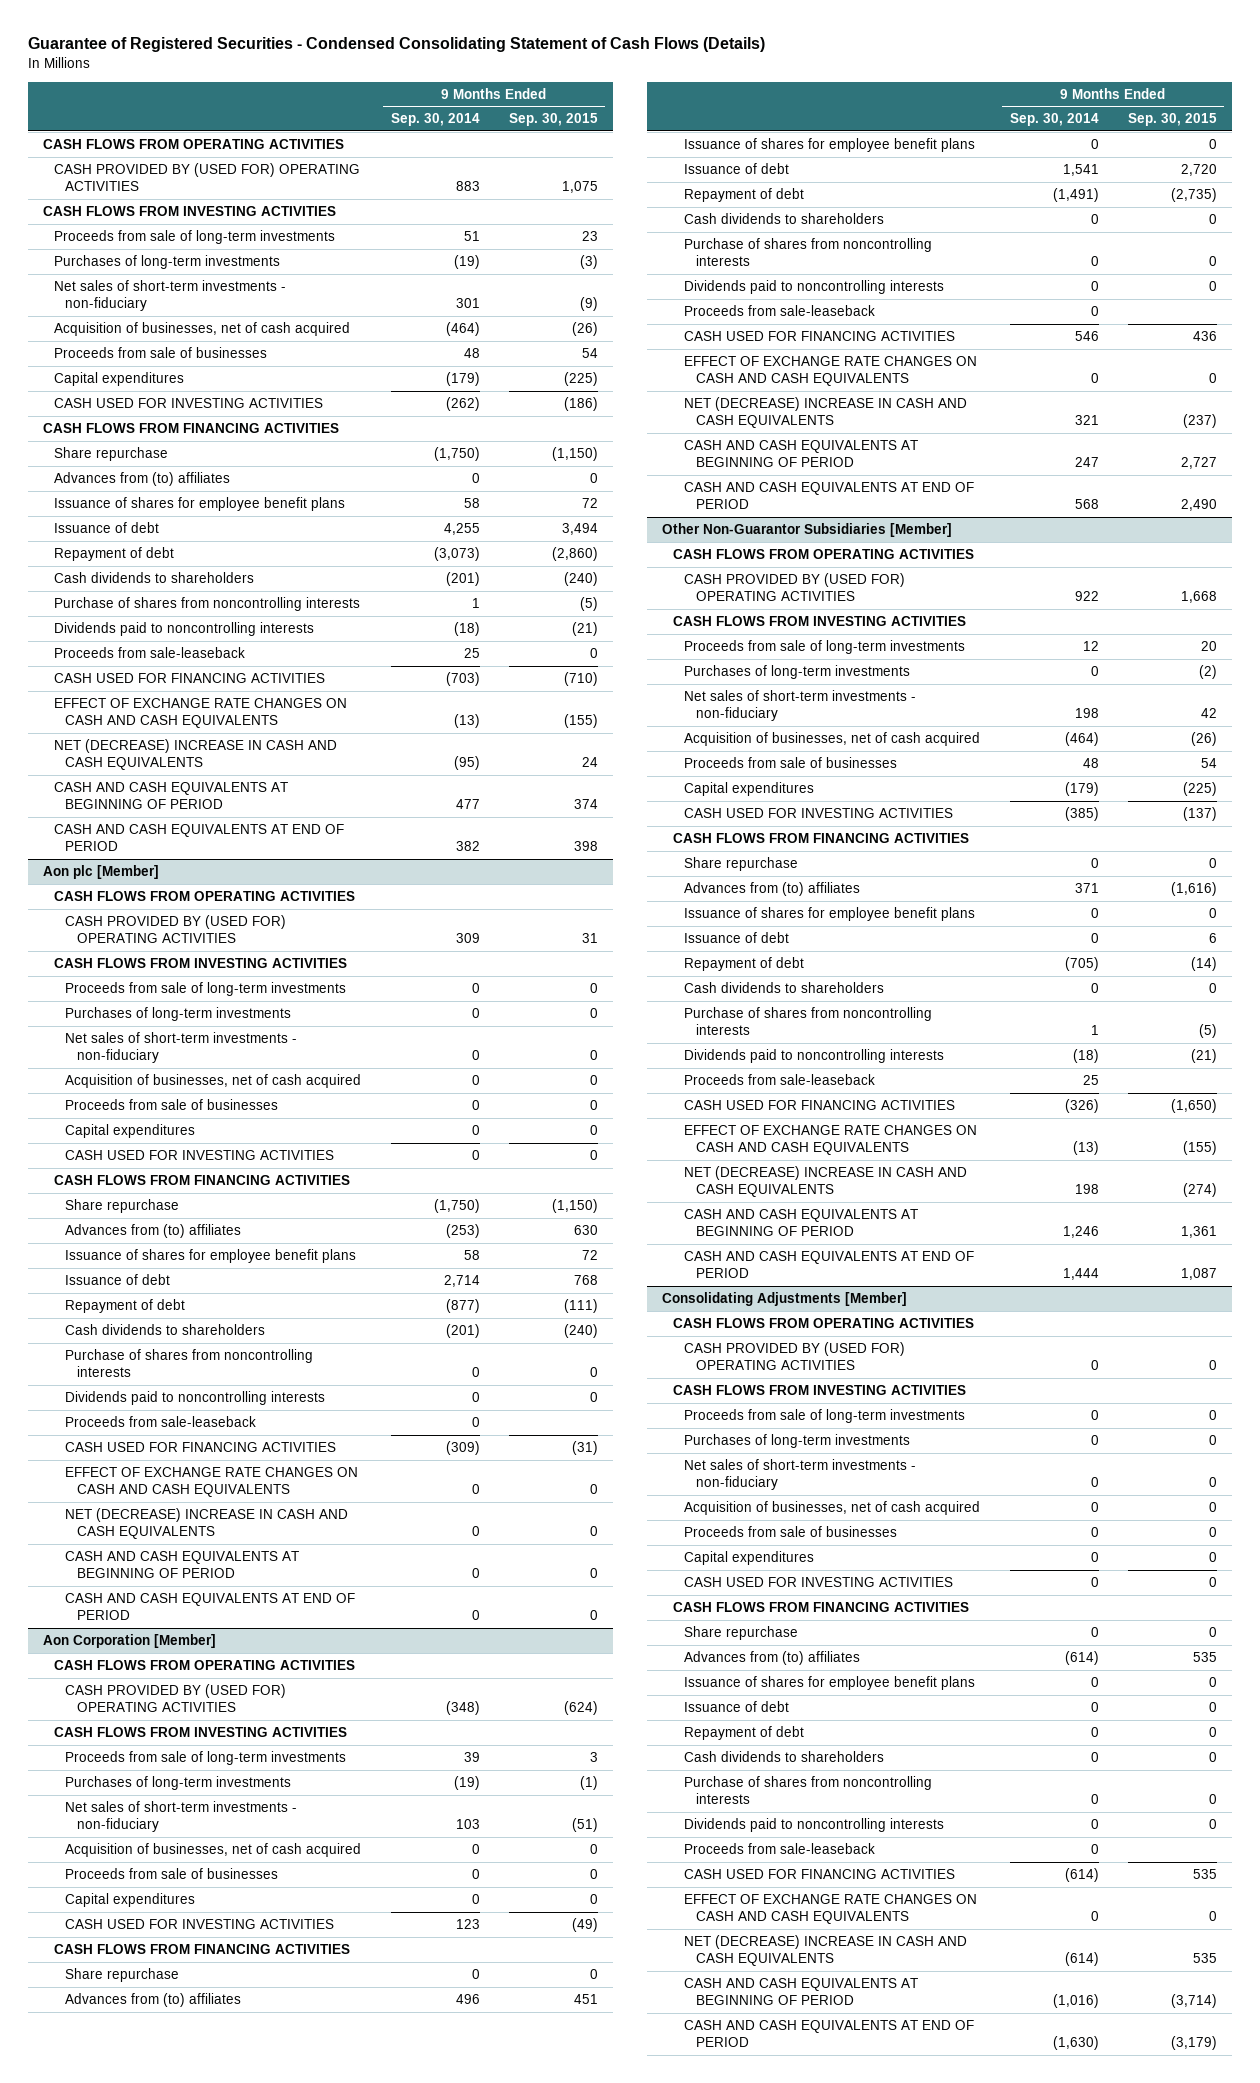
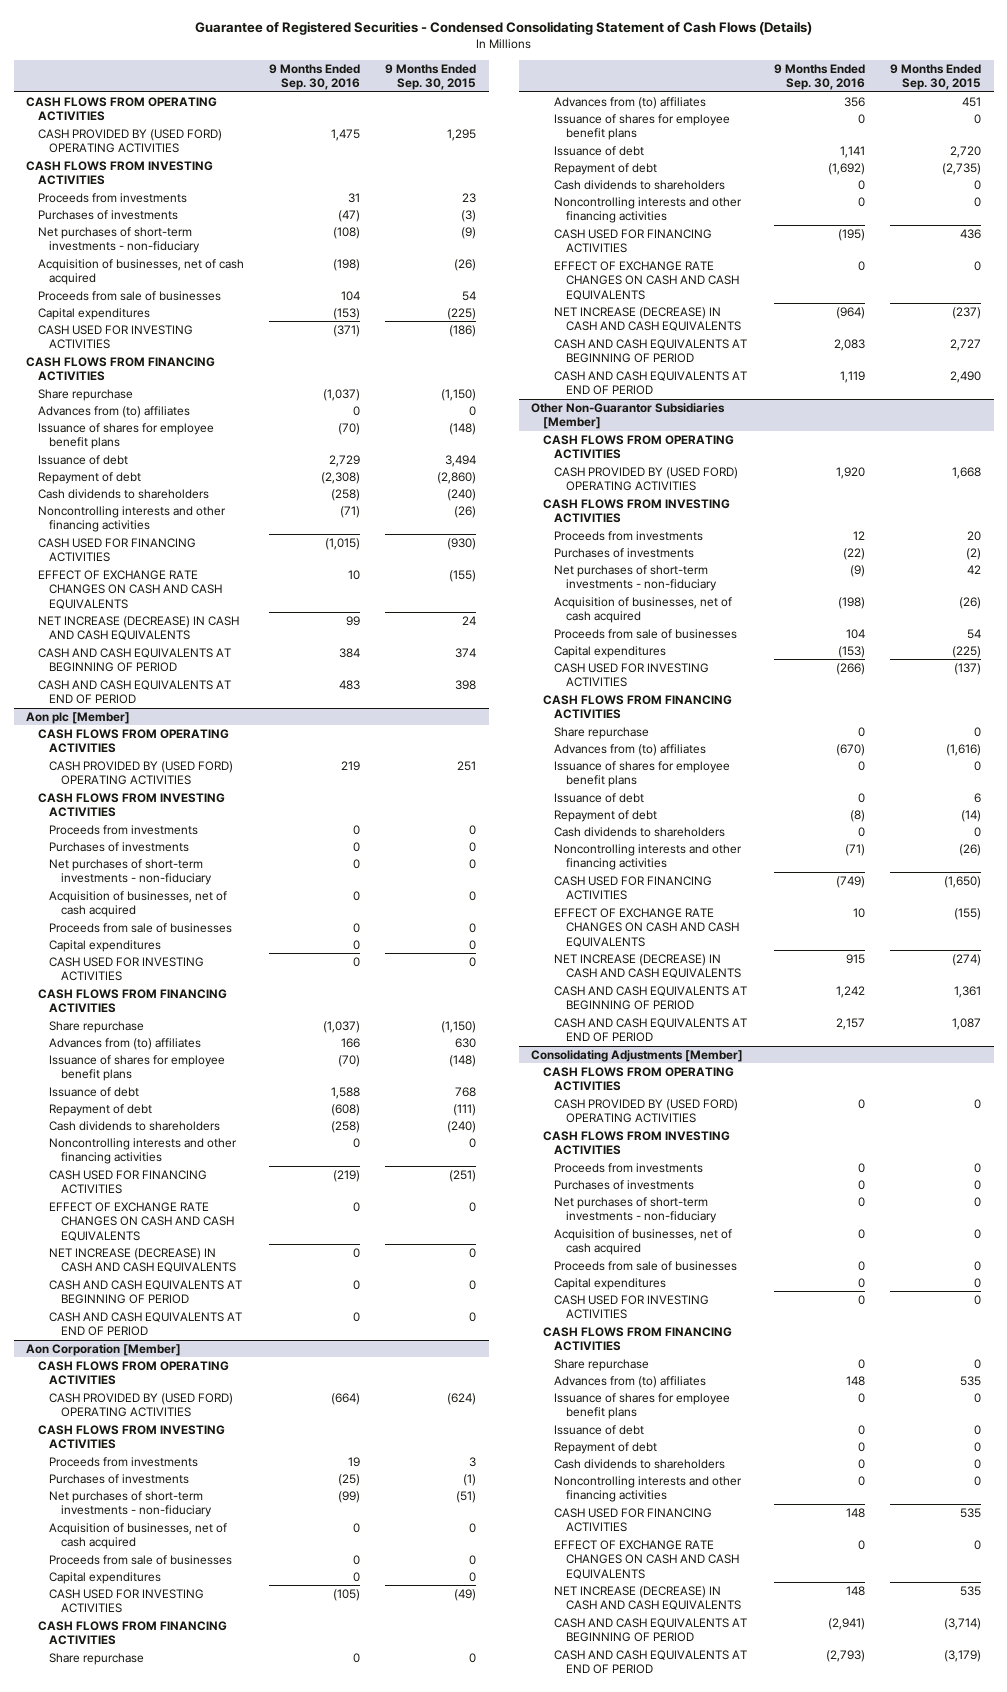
- | 9 Months Ended Sep. 30, 2014 | 9 Months Ended Sep. 30, 2015
+ | 9 Months Ended Sep. 30, 2016 | 9 Months Ended Sep. 30, 2015
- CASH PROVIDED BY (USED FOR) OPERATING ACTIVITIES | 883 | 1,075
+ CASH PROVIDED BY (USED FORD) OPERATING ACTIVITIES | 1,475 | 1,295
- Proceeds from sale of long-term investments | 51 | 23
- Purchases of long-term investments | (19) | (3)
- Net sales of short-term investments - non-fiduciary | 301 | (9)
+ Proceeds from investments | 31 | 23
+ Purchases of investments | (47) | (3)
+ Net purchases of short-term investments - non-fiduciary | (108) | (9)
- Issuance of shares for employee benefit plans | 58 | 72
+ Issuance of shares for employee benefit plans | (70) | (148)
- Purchase of shares from noncontrolling interests | 1 | (5)
- Dividends paid to noncontrolling interests | (18) | (21)
- Proceeds from sale-leaseback | 25 | 0
- CASH USED FOR FINANCING ACTIVITIES | (703) | (710)
+ Noncontrolling interests and other financing activities | (71) | (26)
+ CASH USED FOR FINANCING ACTIVITIES | (1,015) | (930)
- NET (DECREASE) INCREASE IN CASH AND CASH EQUIVALENTS | (95) | 24
+ NET INCREASE (DECREASE) IN CASH AND CASH EQUIVALENTS | 99 | 24
@ Aon plc [Member]
- CASH PROVIDED BY (USED FOR) OPERATING ACTIVITIES | 309 | 31
+ CASH PROVIDED BY (USED FORD) OPERATING ACTIVITIES | 219 | 251
- Proceeds from sale of long-term investments | 0 | 0
- Purchases of long-term investments | 0 | 0
- Net sales of short-term investments - non-fiduciary | 0 | 0
+ Proceeds from investments | 0 | 0
+ Purchases of investments | 0 | 0
+ Net purchases of short-term investments - non-fiduciary | 0 | 0
- Issuance of shares for employee benefit plans | 58 | 72
+ Issuance of shares for employee benefit plans | (70) | (148)
- Purchase of shares from noncontrolling interests | 0 | 0
- Dividends paid to noncontrolling interests | 0 | 0
- Proceeds from sale-leaseback | 0 |
- CASH USED FOR FINANCING ACTIVITIES | (309) | (31)
+ Noncontrolling interests and other financing activities | 0 | 0
+ CASH USED FOR FINANCING ACTIVITIES | (219) | (251)
- NET (DECREASE) INCREASE IN CASH AND CASH EQUIVALENTS | 0 | 0
+ NET INCREASE (DECREASE) IN CASH AND CASH EQUIVALENTS | 0 | 0
@ Aon Corporation [Member]
- CASH PROVIDED BY (USED FOR) OPERATING ACTIVITIES | (348) | (624)
+ CASH PROVIDED BY (USED FORD) OPERATING ACTIVITIES | (664) | (624)
- Proceeds from sale of long-term investments | 39 | 3
- Purchases of long-term investments | (19) | (1)
- Net sales of short-term investments - non-fiduciary | 103 | (51)
+ Proceeds from investments | 19 | 3
+ Purchases of investments | (25) | (1)
+ Net purchases of short-term investments - non-fiduciary | (99) | (51)
- Purchase of shares from noncontrolling interests | 0 | 0
- Dividends paid to noncontrolling interests | 0 | 0
- Proceeds from sale-leaseback | 0 |
+ Noncontrolling interests and other financing activities | 0 | 0
- NET (DECREASE) INCREASE IN CASH AND CASH EQUIVALENTS | 321 | (237)
+ NET INCREASE (DECREASE) IN CASH AND CASH EQUIVALENTS | (964) | (237)
@ Other Non-Guarantor Subsidiaries [Member]
- CASH PROVIDED BY (USED FOR) OPERATING ACTIVITIES | 922 | 1,668
+ CASH PROVIDED BY (USED FORD) OPERATING ACTIVITIES | 1,920 | 1,668
- Proceeds from sale of long-term investments | 12 | 20
- Purchases of long-term investments | 0 | (2)
- Net sales of short-term investments - non-fiduciary | 198 | 42
+ Proceeds from investments | 12 | 20
+ Purchases of investments | (22) | (2)
+ Net purchases of short-term investments - non-fiduciary | (9) | 42
- Purchase of shares from noncontrolling interests | 1 | (5)
- Dividends paid to noncontrolling interests | (18) | (21)
- Proceeds from sale-leaseback | 25 |
+ Noncontrolling interests and other financing activities | (71) | (26)
- NET (DECREASE) INCREASE IN CASH AND CASH EQUIVALENTS | 198 | (274)
+ NET INCREASE (DECREASE) IN CASH AND CASH EQUIVALENTS | 915 | (274)
@ Consolidating Adjustments [Member]
- CASH PROVIDED BY (USED FOR) OPERATING ACTIVITIES | 0 | 0
+ CASH PROVIDED BY (USED FORD) OPERATING ACTIVITIES | 0 | 0
- Proceeds from sale of long-term investments | 0 | 0
- Purchases of long-term investments | 0 | 0
- Net sales of short-term investments - non-fiduciary | 0 | 0
+ Proceeds from investments | 0 | 0
+ Purchases of investments | 0 | 0
+ Net purchases of short-term investments - non-fiduciary | 0 | 0
- Purchase of shares from noncontrolling interests | 0 | 0
- Dividends paid to noncontrolling interests | 0 | 0
- Proceeds from sale-leaseback | 0 |
+ Noncontrolling interests and other financing activities | 0 | 0
- NET (DECREASE) INCREASE IN CASH AND CASH EQUIVALENTS | (614) | 535
+ NET INCREASE (DECREASE) IN CASH AND CASH EQUIVALENTS | 148 | 535

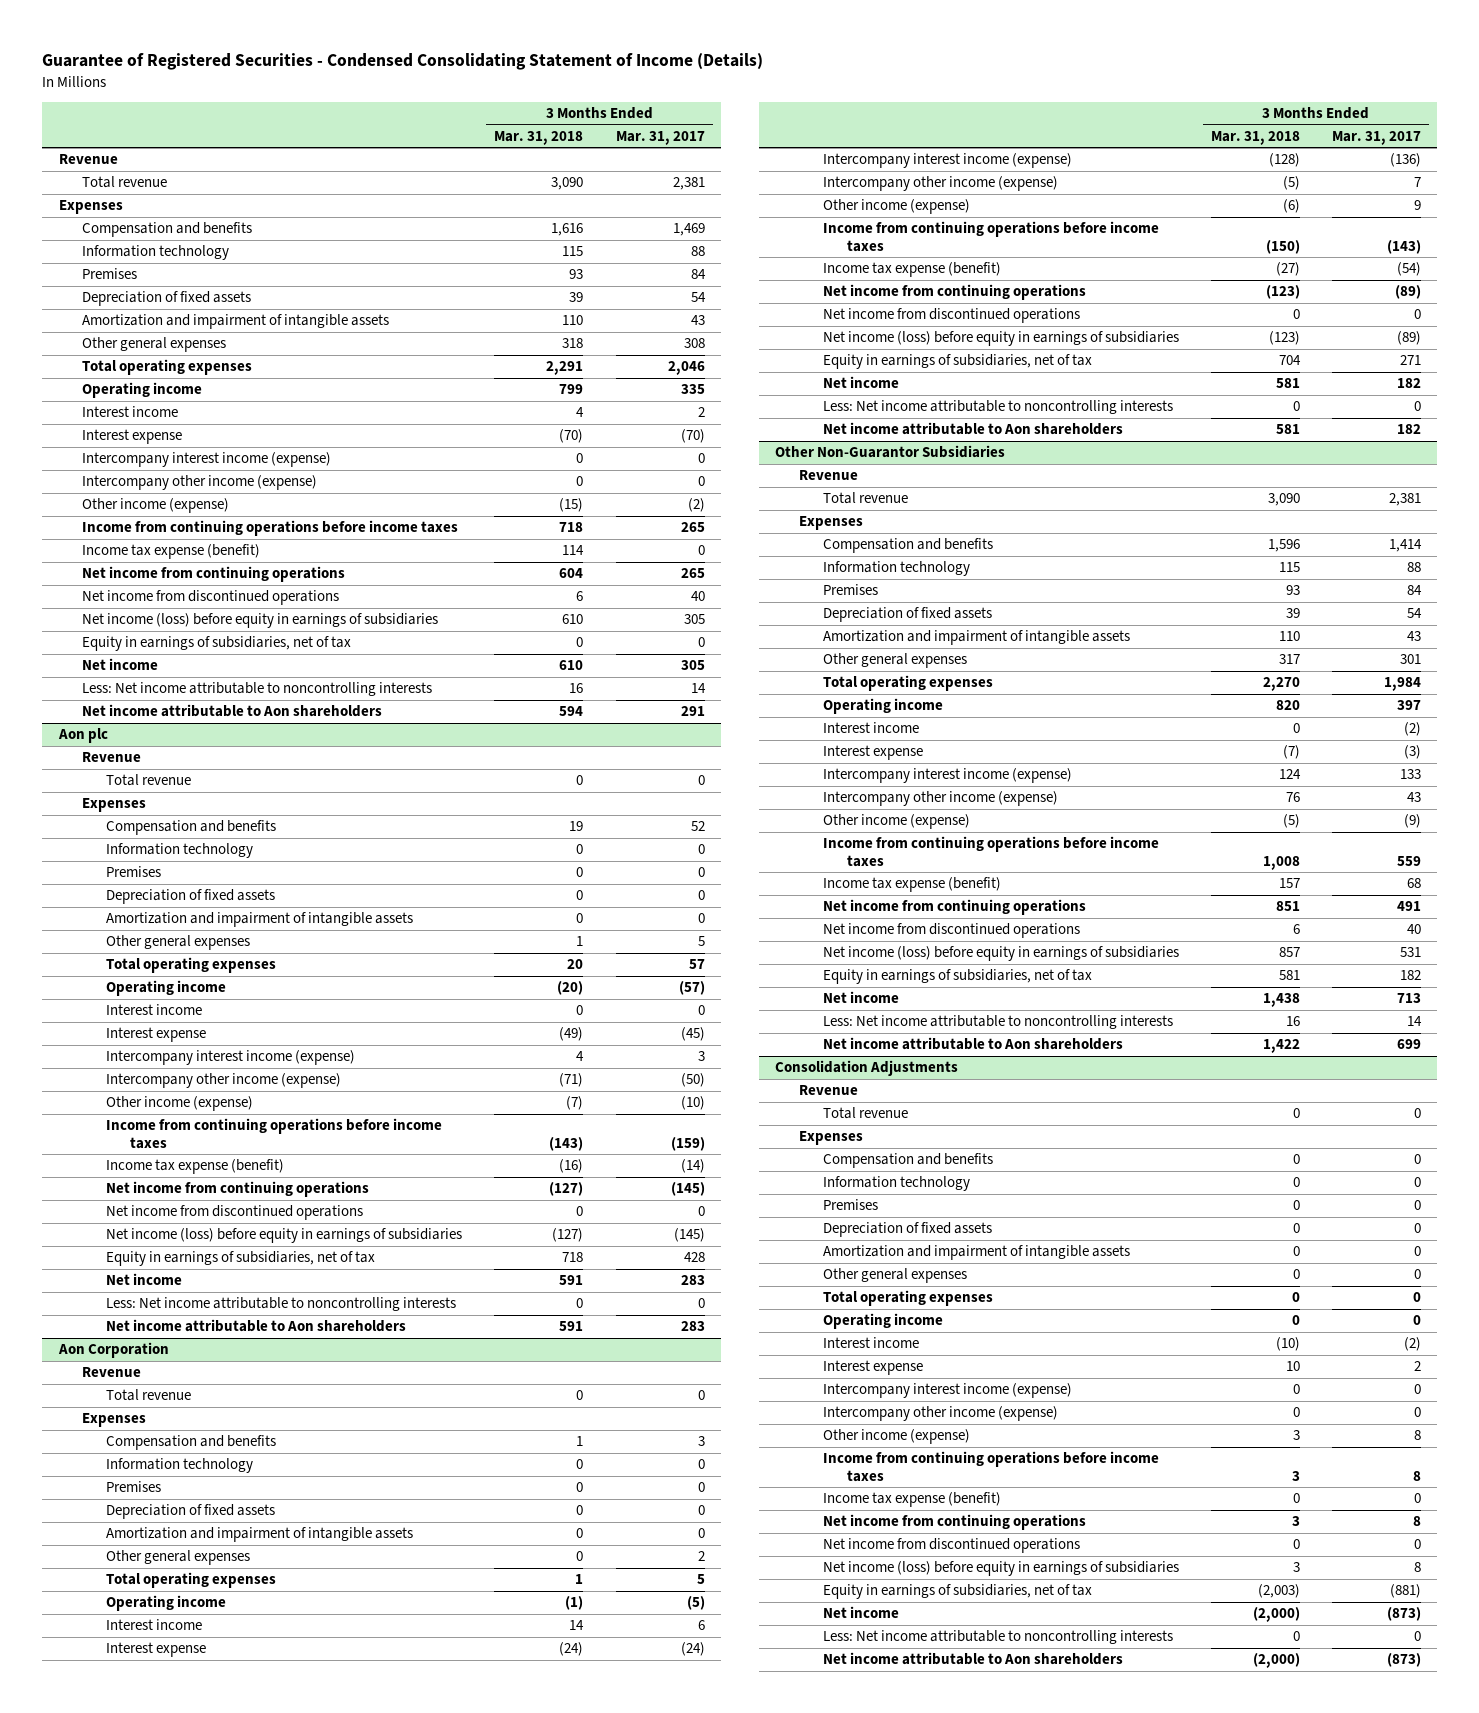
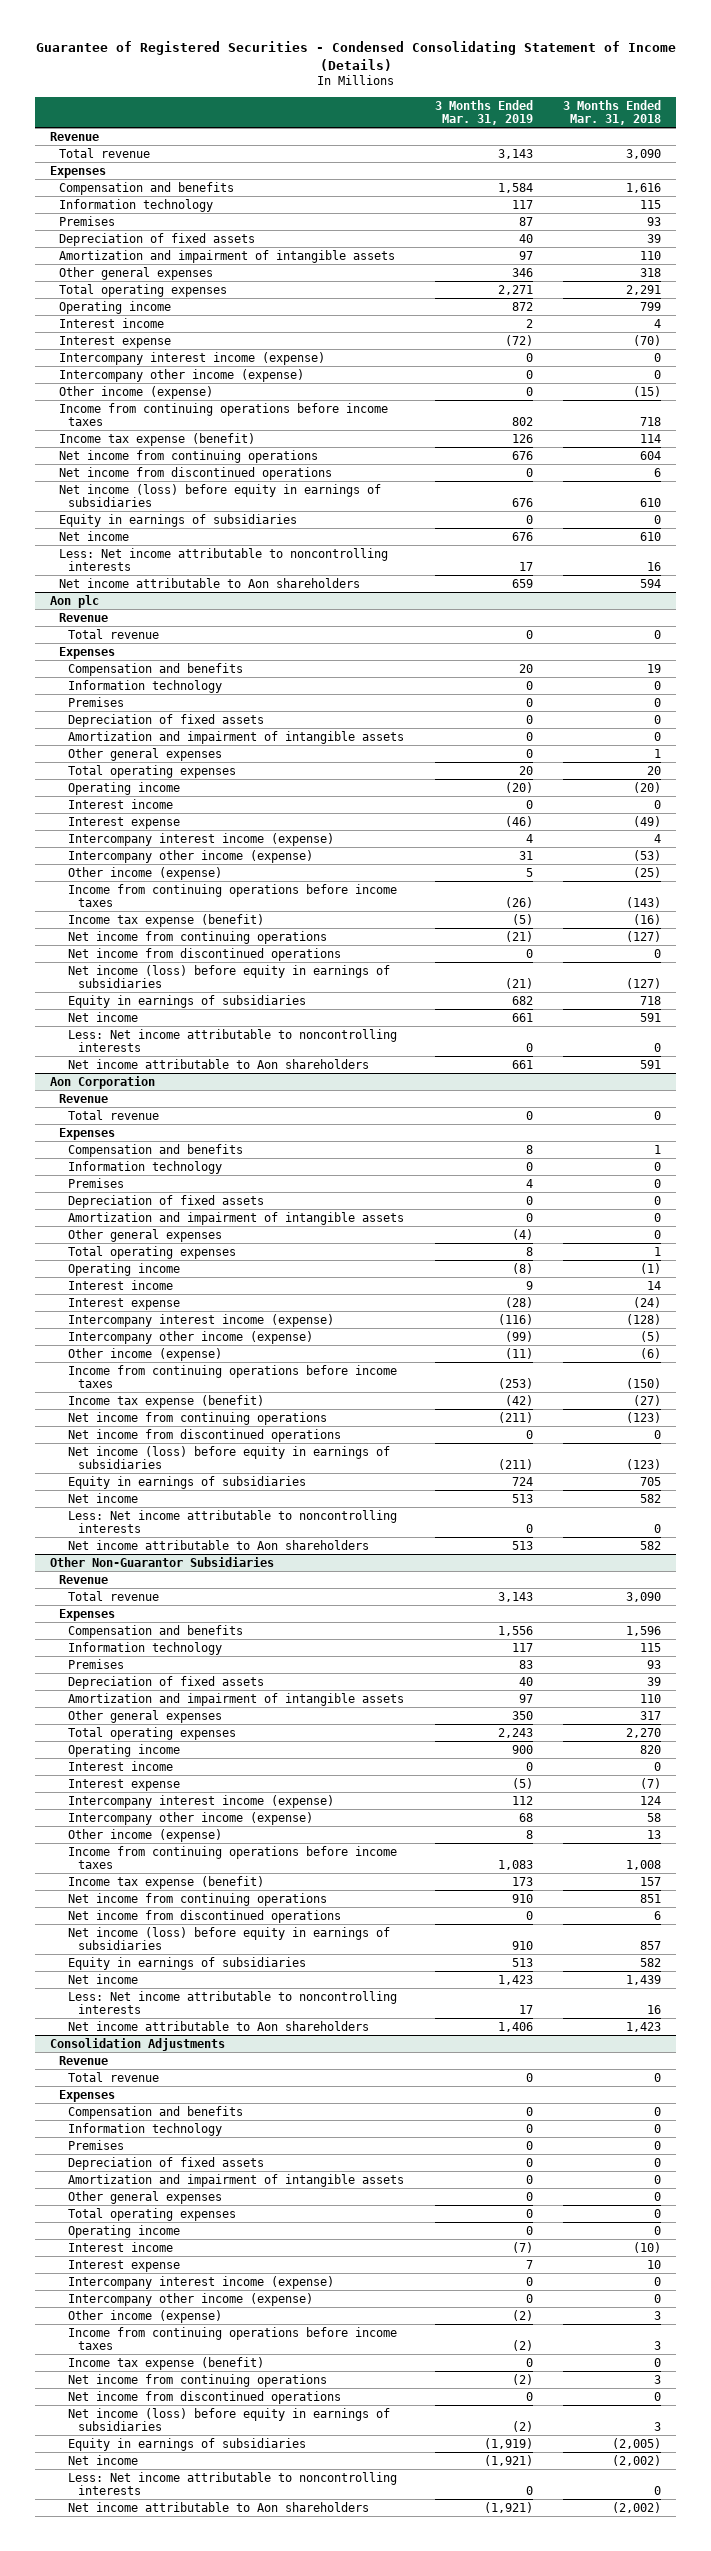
- | 3 Months Ended Mar. 31, 2018 | 3 Months Ended Mar. 31, 2017
+ | 3 Months Ended Mar. 31, 2019 | 3 Months Ended Mar. 31, 2018
- Equity in earnings of subsidiaries, net of tax | 0 | 0
+ Equity in earnings of subsidiaries | 0 | 0
@ Aon plc
- Intercompany other income (expense) | (71) | (50)
- Other income (expense) | (7) | (10)
+ Intercompany other income (expense) | 31 | (53)
+ Other income (expense) | 5 | (25)
- Equity in earnings of subsidiaries, net of tax | 718 | 428
+ Equity in earnings of subsidiaries | 682 | 718
@ Aon Corporation
- Equity in earnings of subsidiaries, net of tax | 704 | 271
- Net income | 581 | 182
+ Equity in earnings of subsidiaries | 724 | 705
+ Net income | 513 | 582
- Net income attributable to Aon shareholders | 581 | 182
+ Net income attributable to Aon shareholders | 513 | 582
@ Other Non-Guarantor Subsidiaries
- Intercompany other income (expense) | 76 | 43
- Other income (expense) | (5) | (9)
+ Intercompany other income (expense) | 68 | 58
+ Other income (expense) | 8 | 13
- Equity in earnings of subsidiaries, net of tax | 581 | 182
- Net income | 1,438 | 713
+ Equity in earnings of subsidiaries | 513 | 582
+ Net income | 1,423 | 1,439
- Net income attributable to Aon shareholders | 1,422 | 699
+ Net income attributable to Aon shareholders | 1,406 | 1,423
@ Consolidation Adjustments
- Equity in earnings of subsidiaries, net of tax | (2,003) | (881)
- Net income | (2,000) | (873)
+ Equity in earnings of subsidiaries | (1,919) | (2,005)
+ Net income | (1,921) | (2,002)
- Net income attributable to Aon shareholders | (2,000) | (873)
+ Net income attributable to Aon shareholders | (1,921) | (2,002)

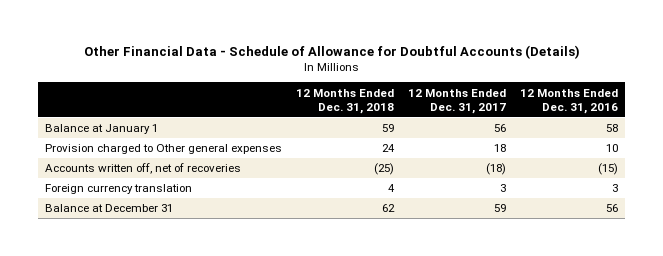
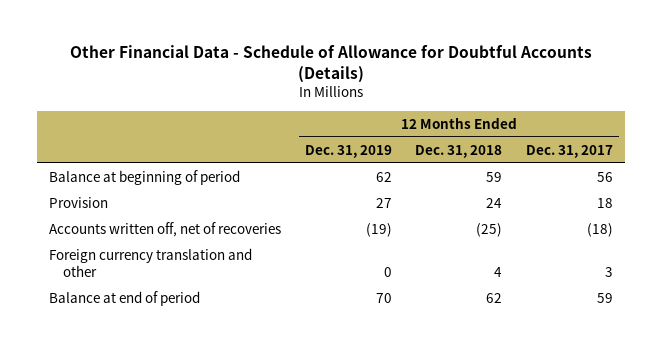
- | 12 Months Ended Dec. 31, 2018 | 12 Months Ended Dec. 31, 2017 | 12 Months Ended Dec. 31, 2016
+ | 12 Months Ended Dec. 31, 2019 | 12 Months Ended Dec. 31, 2018 | 12 Months Ended Dec. 31, 2017
- Balance at January 1 | 59 | 56 | 58
- Provision charged to Other general expenses | 24 | 18 | 10
+ Balance at beginning of period | 62 | 59 | 56
+ Provision | 27 | 24 | 18
- Foreign currency translation | 4 | 3 | 3
- Balance at December 31 | 62 | 59 | 56
+ Foreign currency translation and other | 0 | 4 | 3
+ Balance at end of period | 70 | 62 | 59

